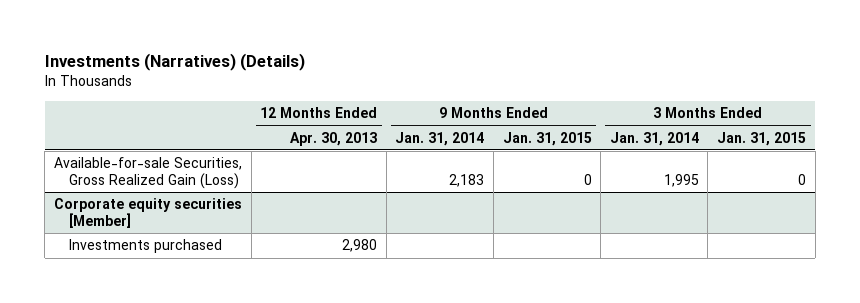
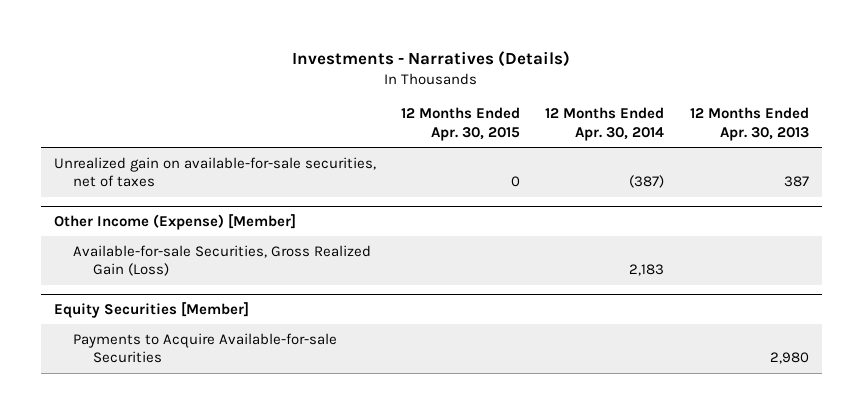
- Investments (Narratives) (Details)
+ Investments - Narratives (Details)
- | 12 Months Ended Apr. 30, 2013 | 9 Months Ended Jan. 31, 2014 | 9 Months Ended Jan. 31, 2015 | 3 Months Ended Jan. 31, 2014 | 3 Months Ended Jan. 31, 2015
+ | 12 Months Ended Apr. 30, 2015 | 12 Months Ended Apr. 30, 2014 | 12 Months Ended Apr. 30, 2013
- Available-for-sale Securities, Gross Realized Gain (Loss) | | 2,183 | 0 | 1,995 | 0
- Corporate equity securities [Member]
- Investments purchased | 2,980 | | | |
+ Unrealized gain on available-for-sale securities, net of taxes | 0 | (387) | 387
+ Other Income (Expense) [Member]
+ Available-for-sale Securities, Gross Realized Gain (Loss) | | 2,183 |
+ Equity Securities [Member]
+ Payments to Acquire Available-for-sale Securities | | | 2,980

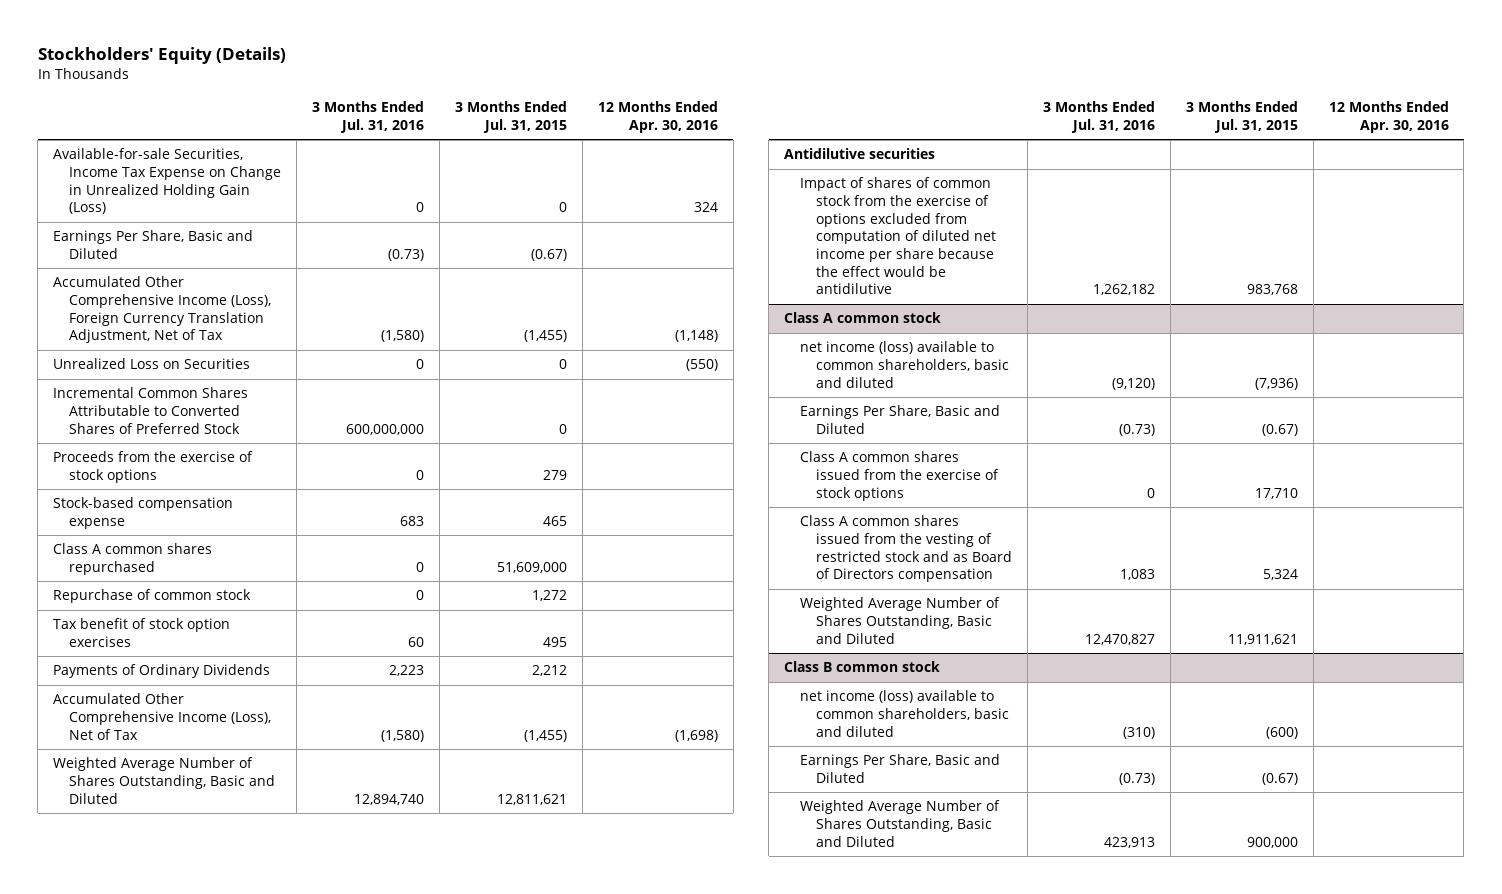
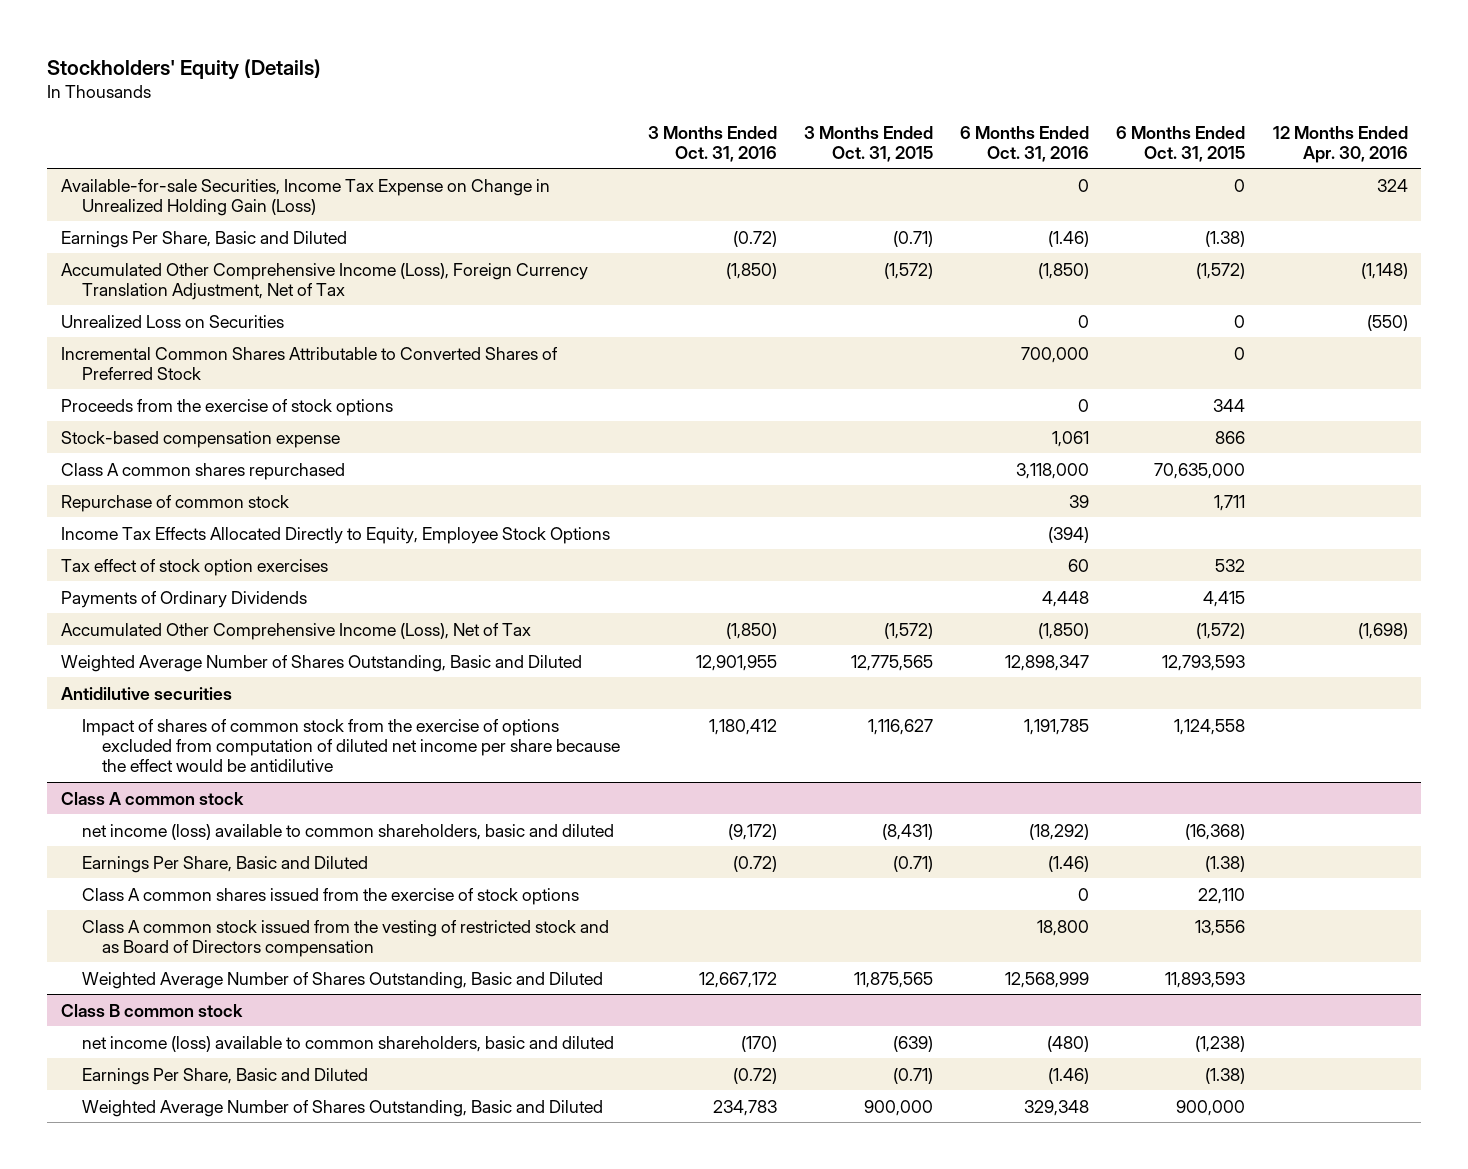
- | 3 Months Ended Jul. 31, 2016 | 3 Months Ended Jul. 31, 2015 | 12 Months Ended Apr. 30, 2016
+ | 3 Months Ended Oct. 31, 2016 | 3 Months Ended Oct. 31, 2015 | 6 Months Ended Oct. 31, 2016 | 6 Months Ended Oct. 31, 2015 | 12 Months Ended Apr. 30, 2016
- Tax benefit of stock option exercises | 60 | 495 |
+ Income Tax Effects Allocated Directly to Equity, Employee Stock Options | | | (394) | |
+ Tax effect of stock option exercises | | | 60 | 532 |
@ Class A common stock
- Class A common shares issued from the vesting of restricted stock and as Board of Directors compensation | 1,083 | 5,324 |
+ Class A common stock issued from the vesting of restricted stock and as Board of Directors compensation | | | 18,800 | 13,556 |

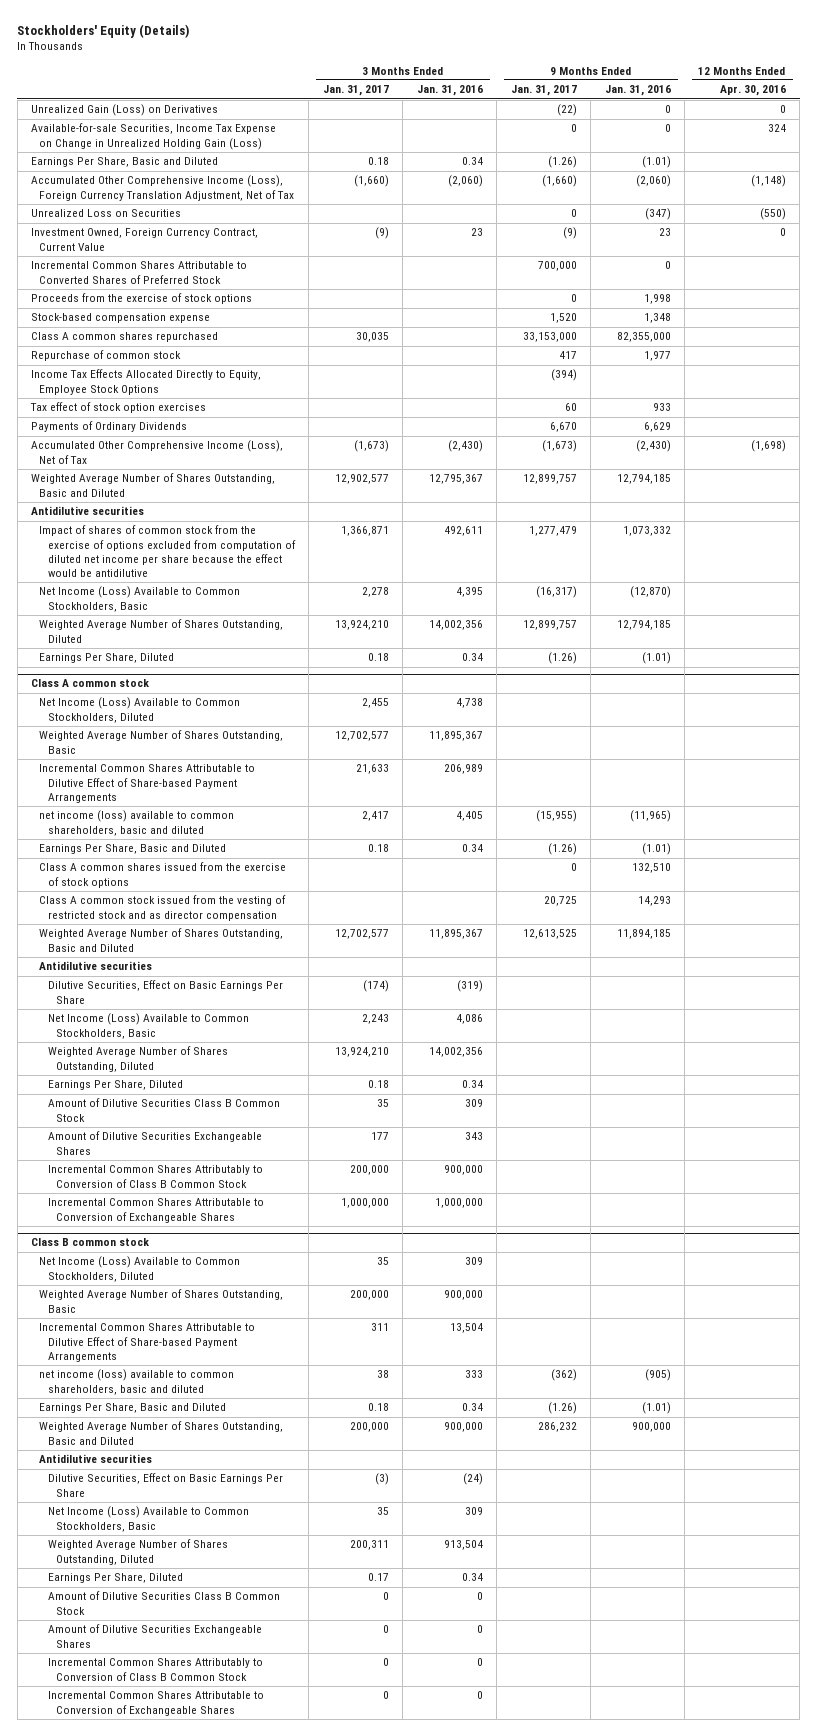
- | 3 Months Ended Oct. 31, 2016 | 3 Months Ended Oct. 31, 2015 | 6 Months Ended Oct. 31, 2016 | 6 Months Ended Oct. 31, 2015 | 12 Months Ended Apr. 30, 2016
+ | 3 Months Ended Jan. 31, 2017 | 3 Months Ended Jan. 31, 2016 | 9 Months Ended Jan. 31, 2017 | 9 Months Ended Jan. 31, 2016 | 12 Months Ended Apr. 30, 2016
+ Unrealized Gain (Loss) on Derivatives | | | (22) | 0 | 0
+ Investment Owned, Foreign Currency Contract, Current Value | (9) | 23 | (9) | 23 | 0
+ Net Income (Loss) Available to Common Stockholders, Basic | 2,278 | 4,395 | (16,317) | (12,870) |
+ Weighted Average Number of Shares Outstanding, Diluted | 13,924,210 | 14,002,356 | 12,899,757 | 12,794,185 |
+ Earnings Per Share, Diluted | 0.18 | 0.34 | (1.26) | (1.01) |
@ Class A common stock
+ Net Income (Loss) Available to Common Stockholders, Diluted | 2,455 | 4,738 | | |
+ Weighted Average Number of Shares Outstanding, Basic | 12,702,577 | 11,895,367 | | |
+ Incremental Common Shares Attributable to Dilutive Effect of Share-based Payment Arrangements | 21,633 | 206,989 | | |
- Class A common stock issued from the vesting of restricted stock and as Board of Directors compensation | | | 18,800 | 13,556 |
+ Class A common stock issued from the vesting of restricted stock and as director compensation | | | 20,725 | 14,293 |
+ Antidilutive securities
+ Dilutive Securities, Effect on Basic Earnings Per Share | (174) | (319) | | |
+ Net Income (Loss) Available to Common Stockholders, Basic | 2,243 | 4,086 | | |
+ Weighted Average Number of Shares Outstanding, Diluted | 13,924,210 | 14,002,356 | | |
+ Earnings Per Share, Diluted | 0.18 | 0.34 | | |
+ Amount of Dilutive Securities Class B Common Stock | 35 | 309 | | |
+ Amount of Dilutive Securities Exchangeable Shares | 177 | 343 | | |
+ Incremental Common Shares Attributably to Conversion of Class B Common Stock | 200,000 | 900,000 | | |
+ Incremental Common Shares Attributable to Conversion of Exchangeable Shares | 1,000,000 | 1,000,000 | | |
@ Class B common stock
+ Net Income (Loss) Available to Common Stockholders, Diluted | 35 | 309 | | |
+ Weighted Average Number of Shares Outstanding, Basic | 200,000 | 900,000 | | |
+ Incremental Common Shares Attributable to Dilutive Effect of Share-based Payment Arrangements | 311 | 13,504 | | |
+ Antidilutive securities
+ Dilutive Securities, Effect on Basic Earnings Per Share | (3) | (24) | | |
+ Net Income (Loss) Available to Common Stockholders, Basic | 35 | 309 | | |
+ Weighted Average Number of Shares Outstanding, Diluted | 200,311 | 913,504 | | |
+ Earnings Per Share, Diluted | 0.17 | 0.34 | | |
+ Amount of Dilutive Securities Class B Common Stock | 0 | 0 | | |
+ Amount of Dilutive Securities Exchangeable Shares | 0 | 0 | | |
+ Incremental Common Shares Attributably to Conversion of Class B Common Stock | 0 | 0 | | |
+ Incremental Common Shares Attributable to Conversion of Exchangeable Shares | 0 | 0 | | |

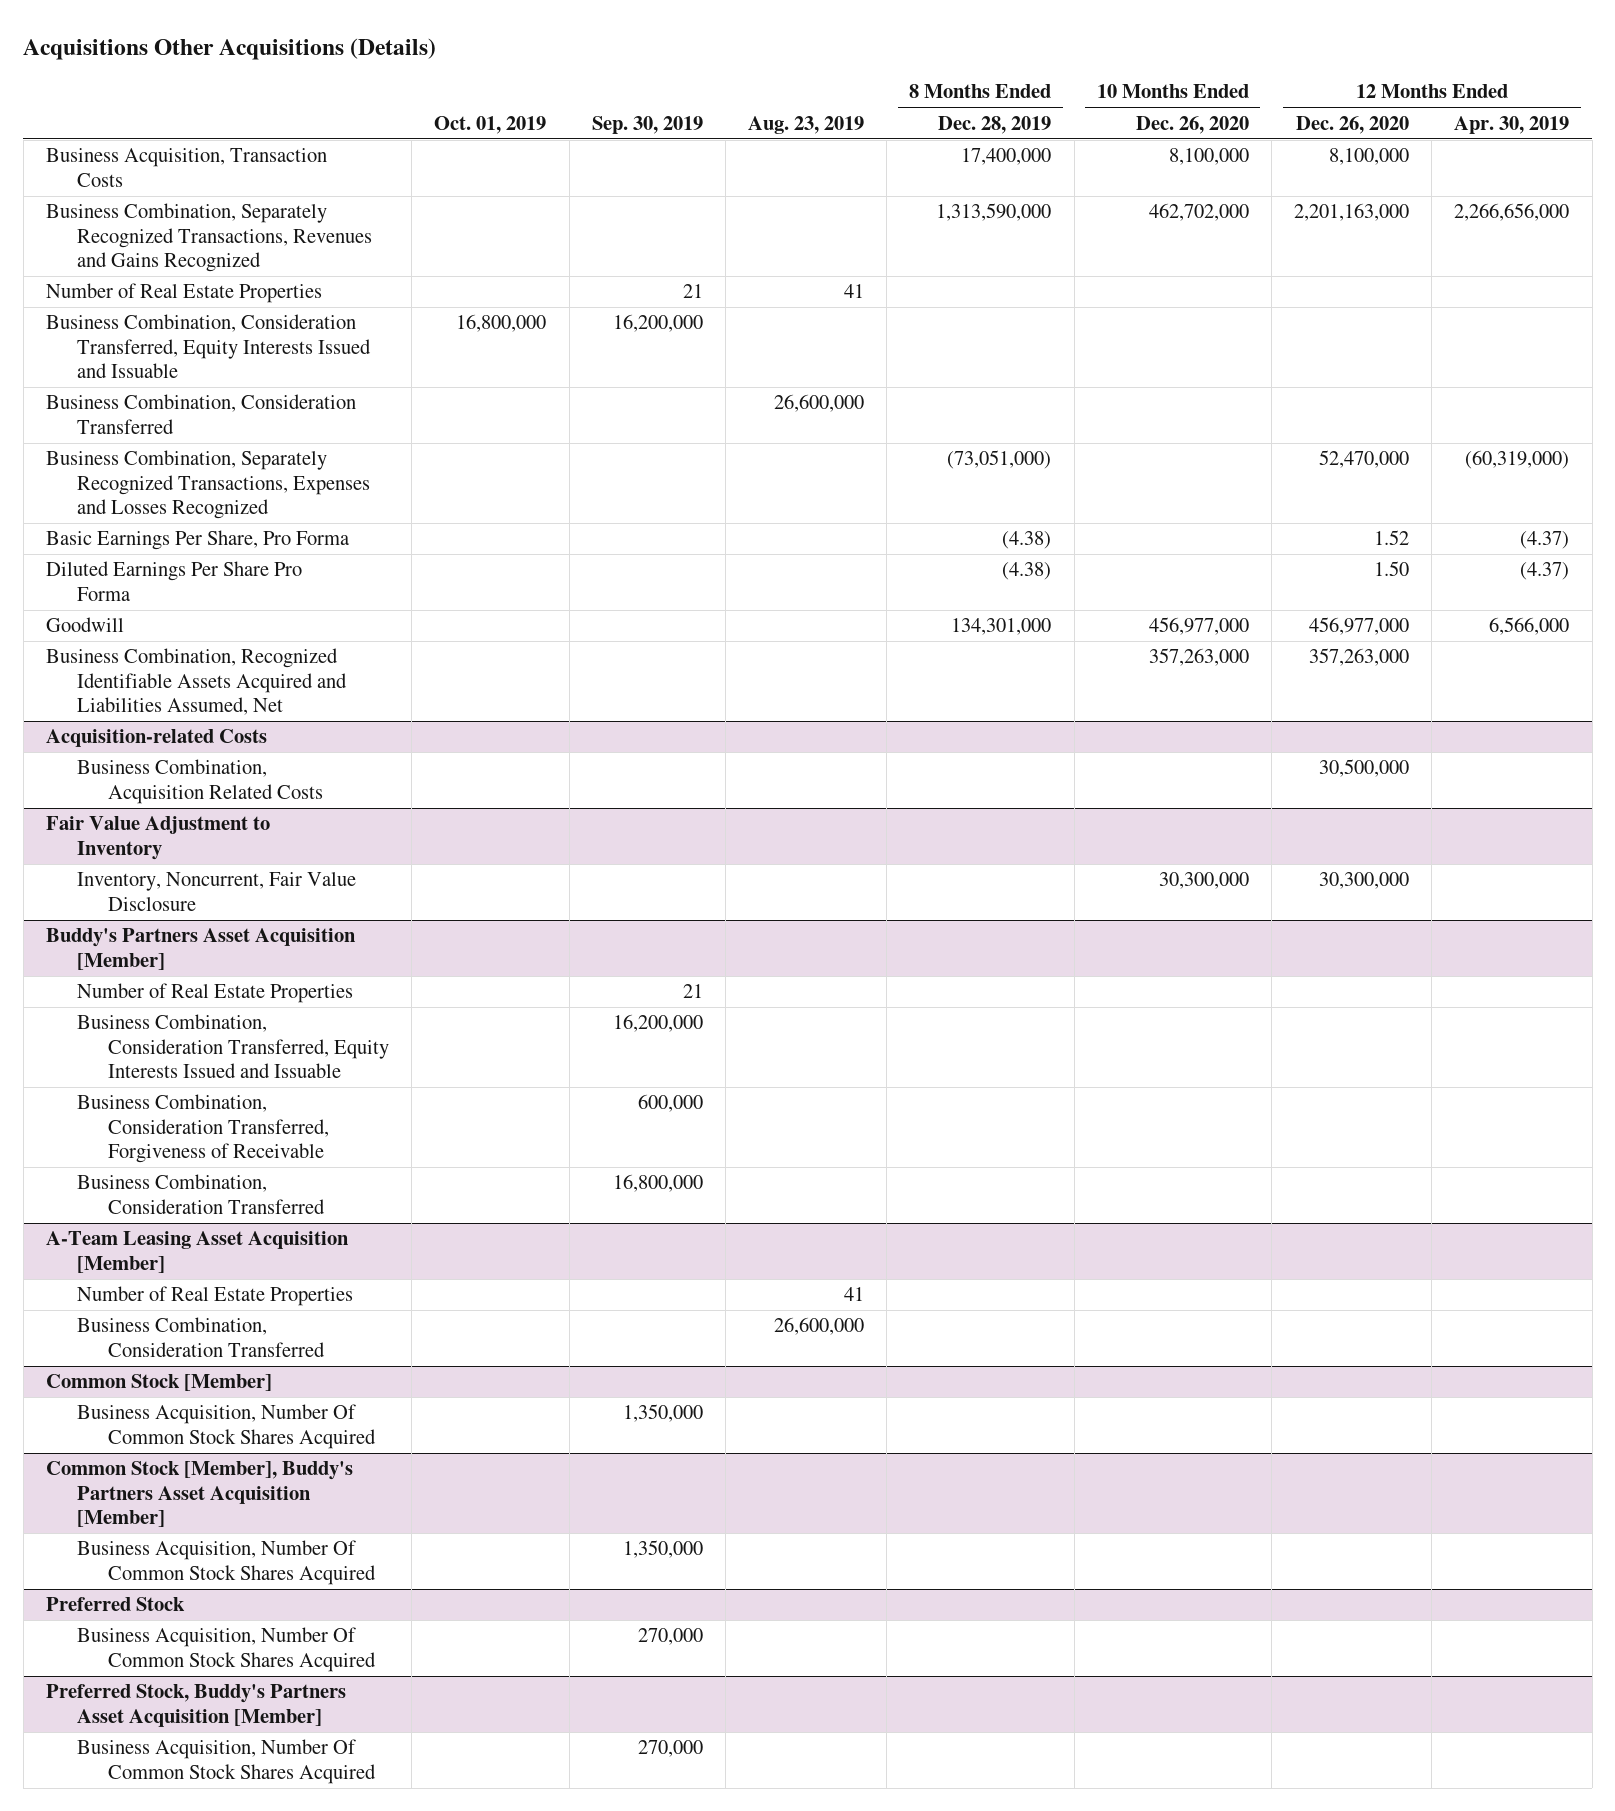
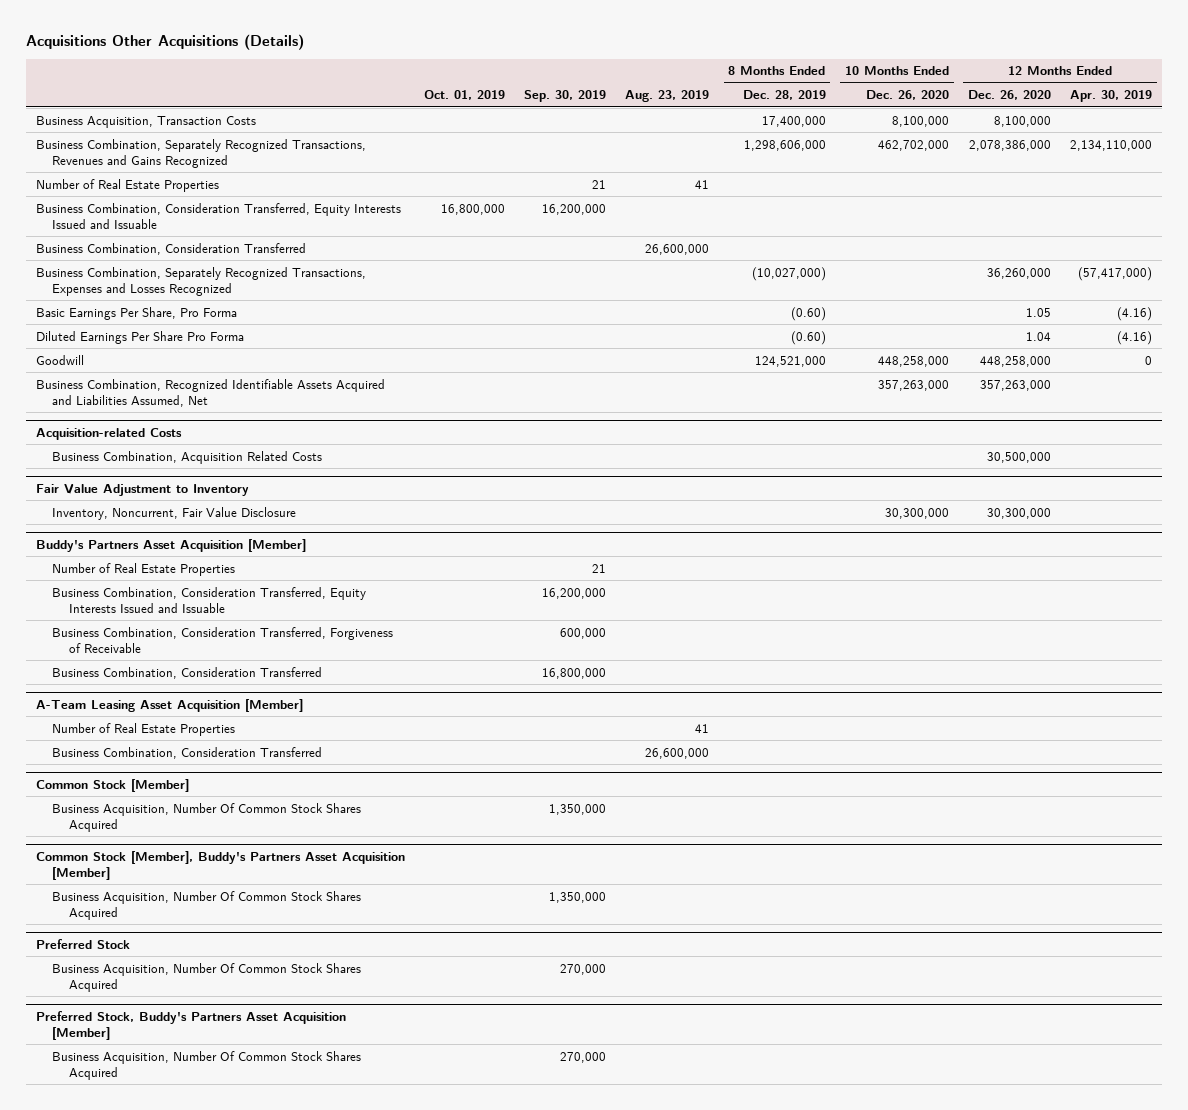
- Business Combination, Separately Recognized Transactions, Revenues and Gains Recognized | | | | 1,313,590,000 | 462,702,000 | 2,201,163,000 | 2,266,656,000
+ Business Combination, Separately Recognized Transactions, Revenues and Gains Recognized | | | | 1,298,606,000 | 462,702,000 | 2,078,386,000 | 2,134,110,000
- Business Combination, Separately Recognized Transactions, Expenses and Losses Recognized | | | | (73,051,000) | | 52,470,000 | (60,319,000)
- Basic Earnings Per Share, Pro Forma | | | | (4.38) | | 1.52 | (4.37)
- Diluted Earnings Per Share Pro Forma | | | | (4.38) | | 1.50 | (4.37)
- Goodwill | | | | 134,301,000 | 456,977,000 | 456,977,000 | 6,566,000
+ Business Combination, Separately Recognized Transactions, Expenses and Losses Recognized | | | | (10,027,000) | | 36,260,000 | (57,417,000)
+ Basic Earnings Per Share, Pro Forma | | | | (0.60) | | 1.05 | (4.16)
+ Diluted Earnings Per Share Pro Forma | | | | (0.60) | | 1.04 | (4.16)
+ Goodwill | | | | 124,521,000 | 448,258,000 | 448,258,000 | 0

